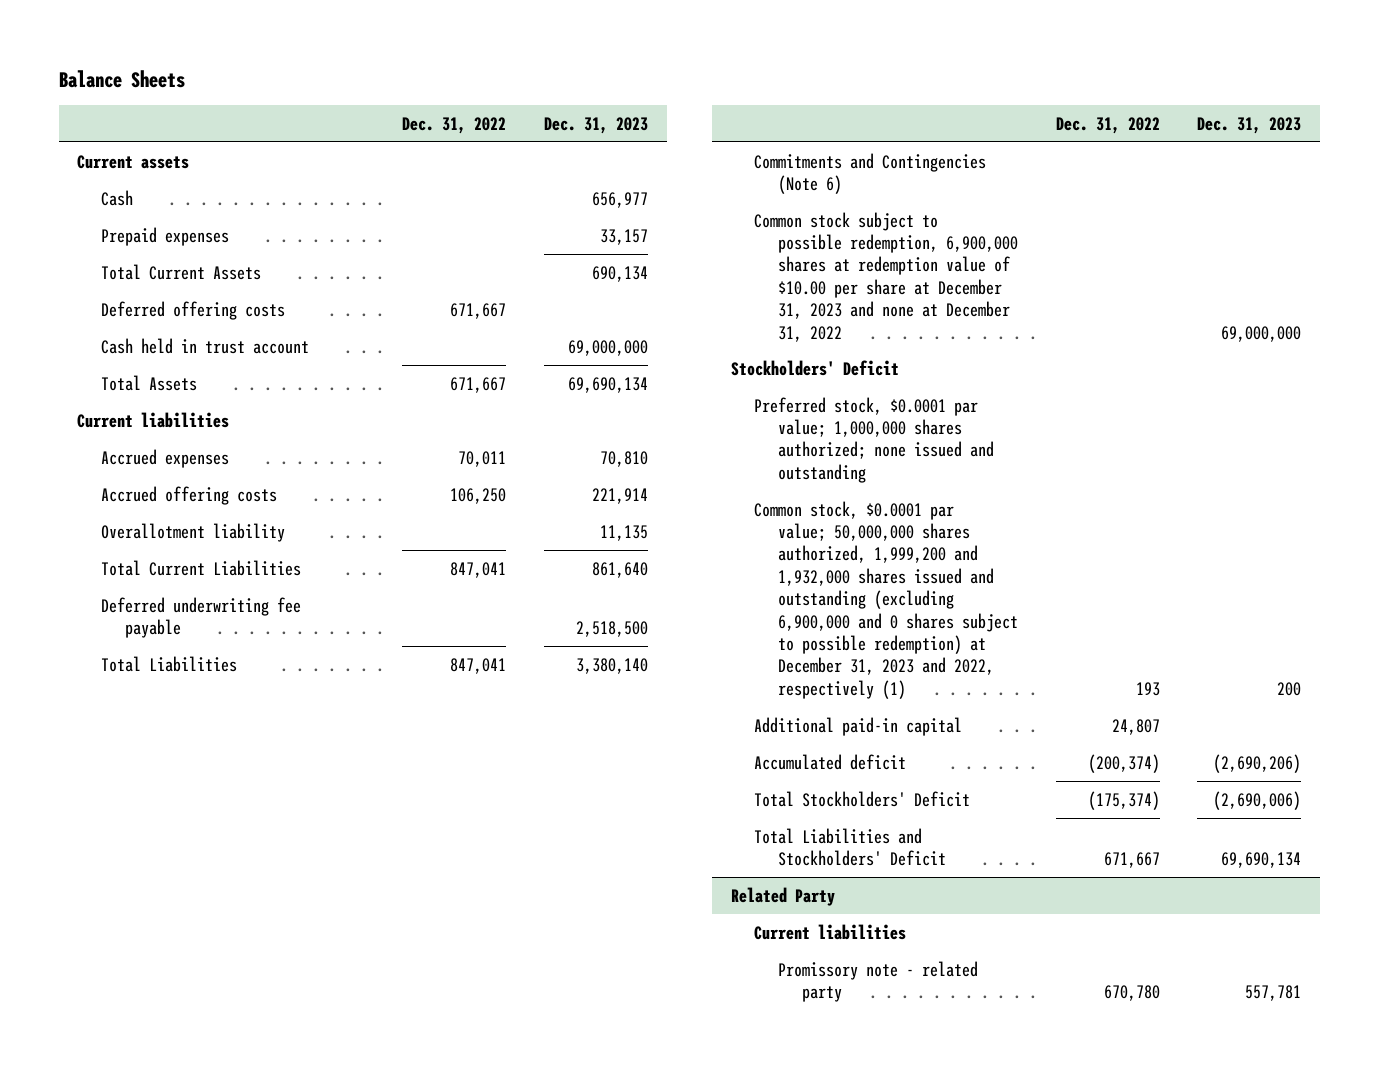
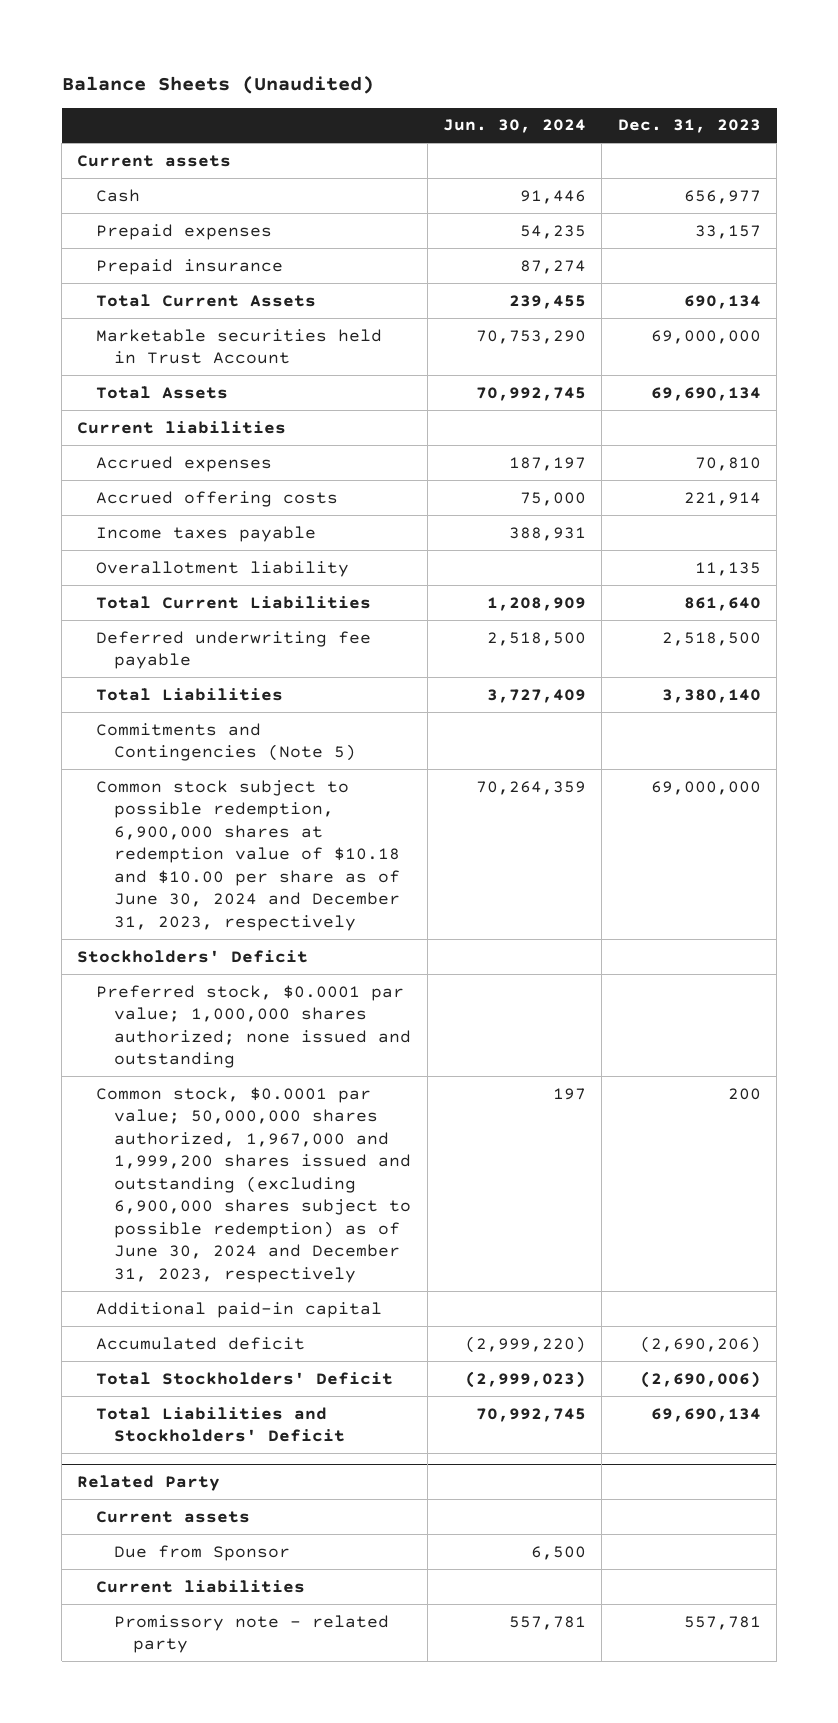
- Balance Sheets
+ Balance Sheets (Unaudited)
- | Dec. 31, 2022 | Dec. 31, 2023
+ | Jun. 30, 2024 | Dec. 31, 2023
+ Prepaid insurance | 87,274 |
- Deferred offering costs | 671,667 |
- Cash held in trust account | | 69,000,000
+ Marketable securities held in Trust Account | 70,753,290 | 69,000,000
+ Income taxes payable | 388,931 |
- Commitments and Contingencies (Note 6)
- Common stock subject to possible redemption, 6,900,000 shares at redemption value of $10.00 per share at December 31, 2023 and none at December 31, 2022 | | 69,000,000
+ Commitments and Contingencies (Note 5)
+ Common stock subject to possible redemption, 6,900,000 shares at redemption value of $10.18 and $10.00 per share as of June 30, 2024 and December 31, 2023, respectively | 70,264,359 | 69,000,000
- Common stock, $0.0001 par value; 50,000,000 shares authorized, 1,999,200 and 1,932,000 shares issued and outstanding (excluding 6,900,000 and 0 shares subject to possible redemption) at December 31, 2023 and 2022, respectively (1) | 193 | 200
+ Common stock, $0.0001 par value; 50,000,000 shares authorized, 1,967,000 and 1,999,200 shares issued and outstanding (excluding 6,900,000 shares subject to possible redemption) as of June 30, 2024 and December 31, 2023, respectively | 197 | 200
@ Related Party
+ Current assets
+ Due from Sponsor | 6,500 |

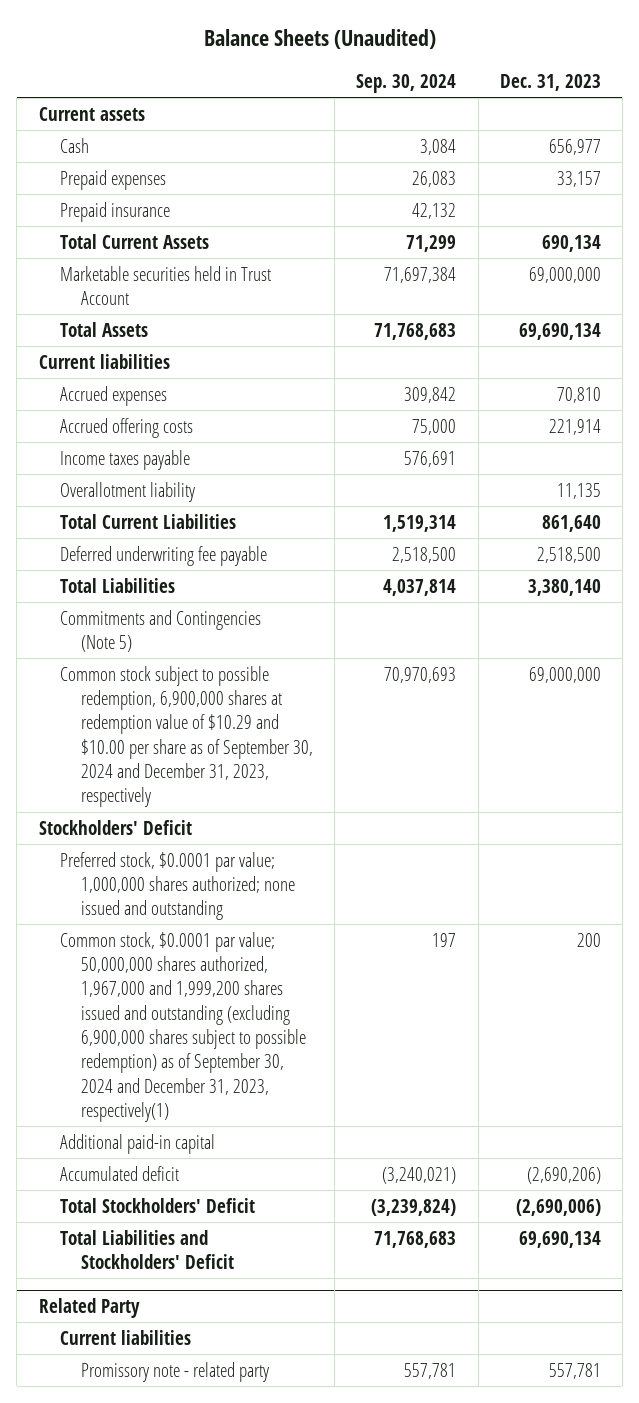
- | Jun. 30, 2024 | Dec. 31, 2023
+ | Sep. 30, 2024 | Dec. 31, 2023
- Common stock subject to possible redemption, 6,900,000 shares at redemption value of $10.18 and $10.00 per share as of June 30, 2024 and December 31, 2023, respectively | 70,264,359 | 69,000,000
+ Common stock subject to possible redemption, 6,900,000 shares at redemption value of $10.29 and $10.00 per share as of September 30, 2024 and December 31, 2023, respectively | 70,970,693 | 69,000,000
- Common stock, $0.0001 par value; 50,000,000 shares authorized, 1,967,000 and 1,999,200 shares issued and outstanding (excluding 6,900,000 shares subject to possible redemption) as of June 30, 2024 and December 31, 2023, respectively | 197 | 200
+ Common stock, $0.0001 par value; 50,000,000 shares authorized, 1,967,000 and 1,999,200 shares issued and outstanding (excluding 6,900,000 shares subject to possible redemption) as of September 30, 2024 and December 31, 2023, respectively(1) | 197 | 200
@ Related Party
- Current assets
- Due from Sponsor | 6,500 |

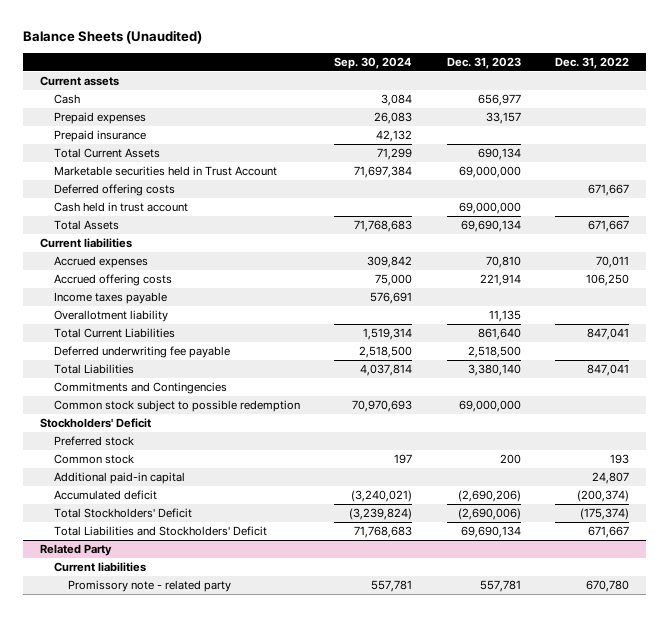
- | Sep. 30, 2024 | Dec. 31, 2023
+ | Sep. 30, 2024 | Dec. 31, 2023 | Dec. 31, 2022
+ Deferred offering costs | | | 671,667
+ Cash held in trust account | | 69,000,000 |
- Commitments and Contingencies (Note 5)
- Common stock subject to possible redemption, 6,900,000 shares at redemption value of $10.29 and $10.00 per share as of September 30, 2024 and December 31, 2023, respectively | 70,970,693 | 69,000,000
+ Commitments and Contingencies
+ Common stock subject to possible redemption | 70,970,693 | 69,000,000 |
- Preferred stock, $0.0001 par value; 1,000,000 shares authorized; none issued and outstanding
- Common stock, $0.0001 par value; 50,000,000 shares authorized, 1,967,000 and 1,999,200 shares issued and outstanding (excluding 6,900,000 shares subject to possible redemption) as of September 30, 2024 and December 31, 2023, respectively(1) | 197 | 200
+ Preferred stock
+ Common stock | 197 | 200 | 193

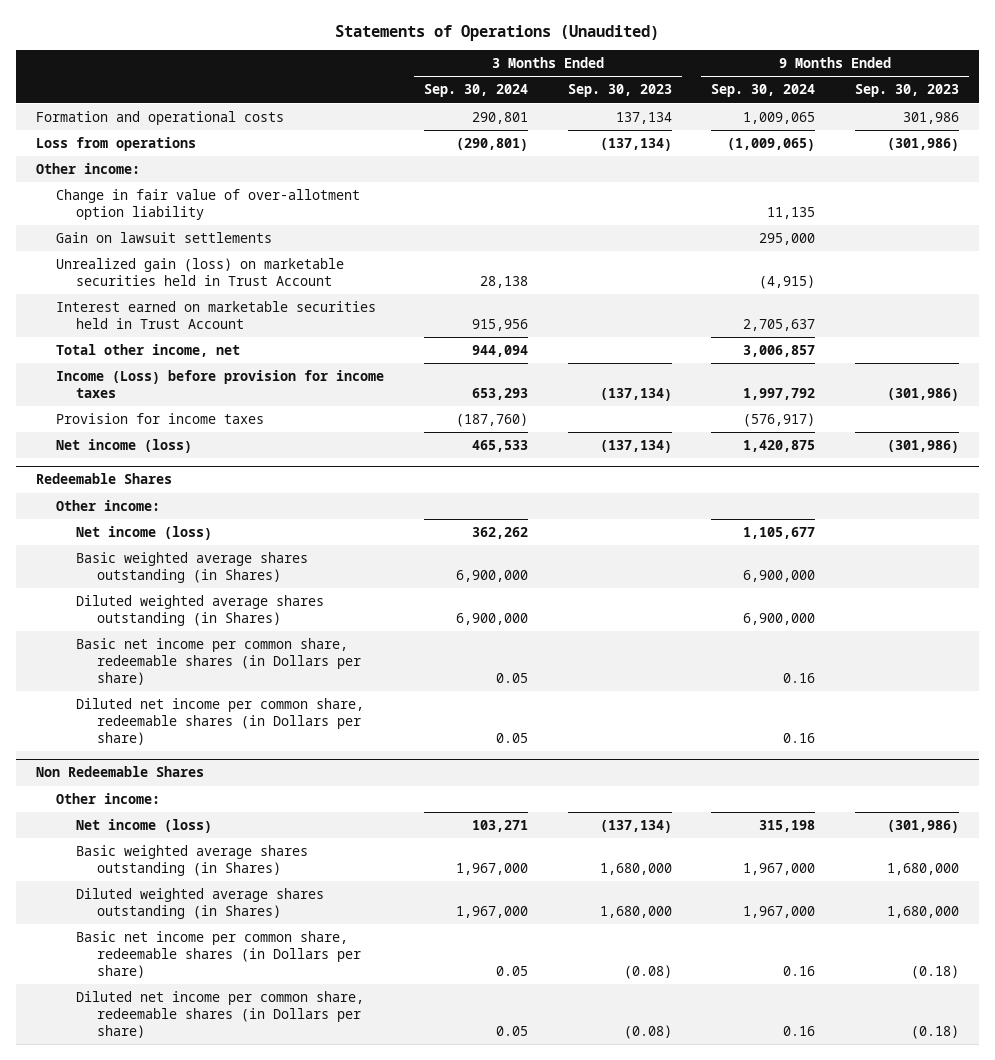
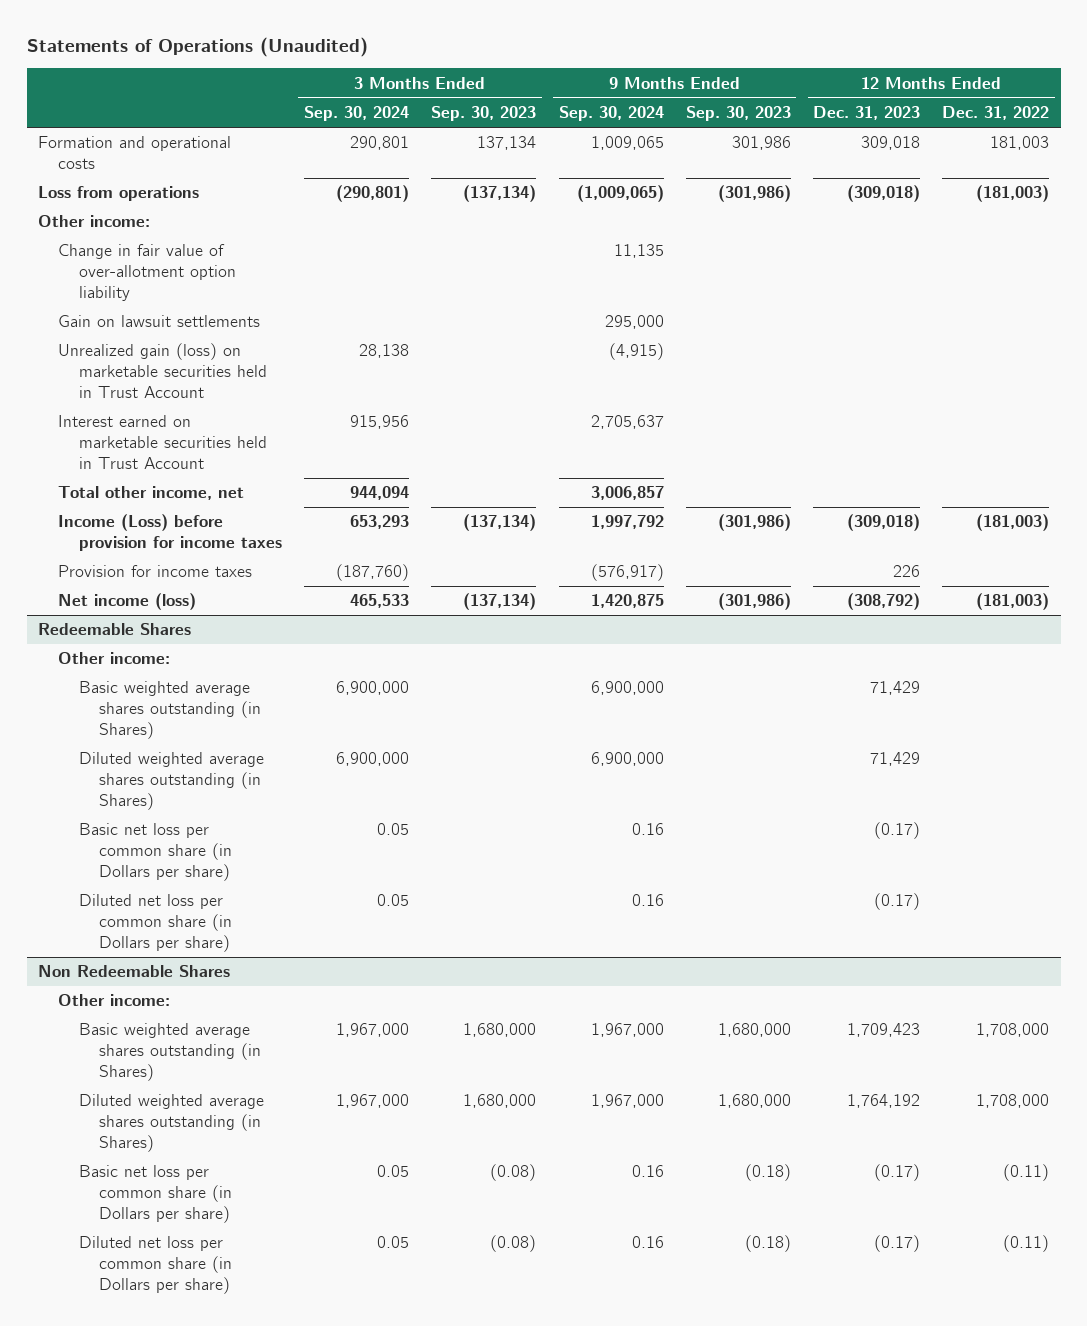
- | 3 Months Ended Sep. 30, 2024 | 3 Months Ended Sep. 30, 2023 | 9 Months Ended Sep. 30, 2024 | 9 Months Ended Sep. 30, 2023
+ | 3 Months Ended Sep. 30, 2024 | 3 Months Ended Sep. 30, 2023 | 9 Months Ended Sep. 30, 2024 | 9 Months Ended Sep. 30, 2023 | 12 Months Ended Dec. 31, 2023 | 12 Months Ended Dec. 31, 2022
@ Redeemable Shares
- Net income (loss) | 362,262 | | 1,105,677 |
- Basic net income per common share, redeemable shares (in Dollars per share) | 0.05 | | 0.16 |
- Diluted net income per common share, redeemable shares (in Dollars per share) | 0.05 | | 0.16 |
+ Basic net loss per common share (in Dollars per share) | 0.05 | | 0.16 | | (0.17) |
+ Diluted net loss per common share (in Dollars per share) | 0.05 | | 0.16 | | (0.17) |
@ Non Redeemable Shares
- Net income (loss) | 103,271 | (137,134) | 315,198 | (301,986)
- Basic net income per common share, redeemable shares (in Dollars per share) | 0.05 | (0.08) | 0.16 | (0.18)
- Diluted net income per common share, redeemable shares (in Dollars per share) | 0.05 | (0.08) | 0.16 | (0.18)
+ Basic net loss per common share (in Dollars per share) | 0.05 | (0.08) | 0.16 | (0.18) | (0.17) | (0.11)
+ Diluted net loss per common share (in Dollars per share) | 0.05 | (0.08) | 0.16 | (0.18) | (0.17) | (0.11)

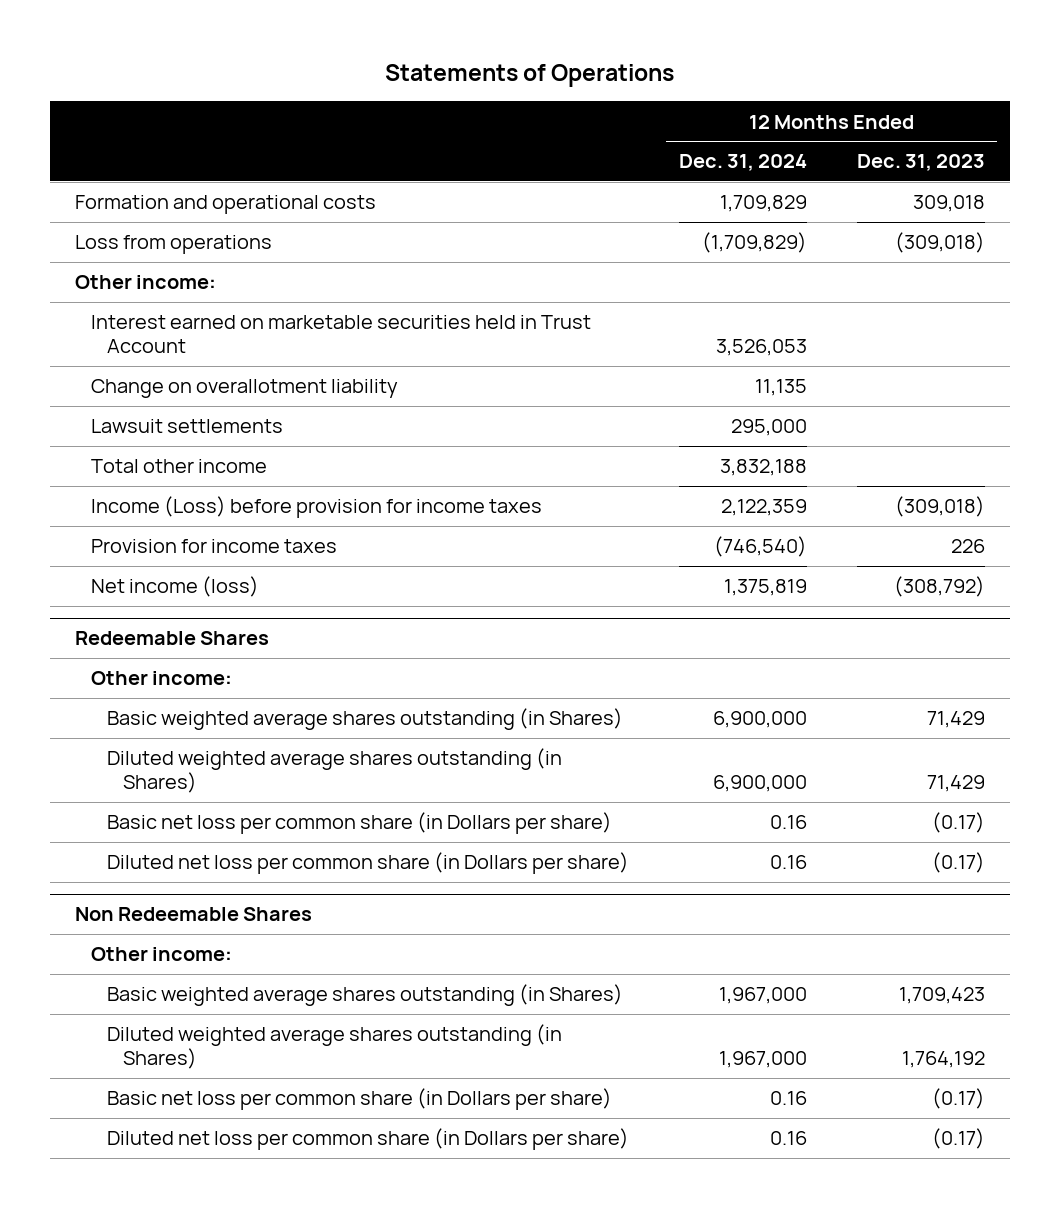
- Statements of Operations (Unaudited)
+ Statements of Operations
- | 3 Months Ended Sep. 30, 2024 | 3 Months Ended Sep. 30, 2023 | 9 Months Ended Sep. 30, 2024 | 9 Months Ended Sep. 30, 2023 | 12 Months Ended Dec. 31, 2023 | 12 Months Ended Dec. 31, 2022
+ | 12 Months Ended Dec. 31, 2024 | 12 Months Ended Dec. 31, 2023
- Change in fair value of over-allotment option liability | | | 11,135 | | |
- Gain on lawsuit settlements | | | 295,000 | | |
- Unrealized gain (loss) on marketable securities held in Trust Account | 28,138 | | (4,915) | | |
- Total other income, net | 944,094 | | 3,006,857 | | |
+ Change on overallotment liability | 11,135 |
+ Lawsuit settlements | 295,000 |
+ Total other income | 3,832,188 |

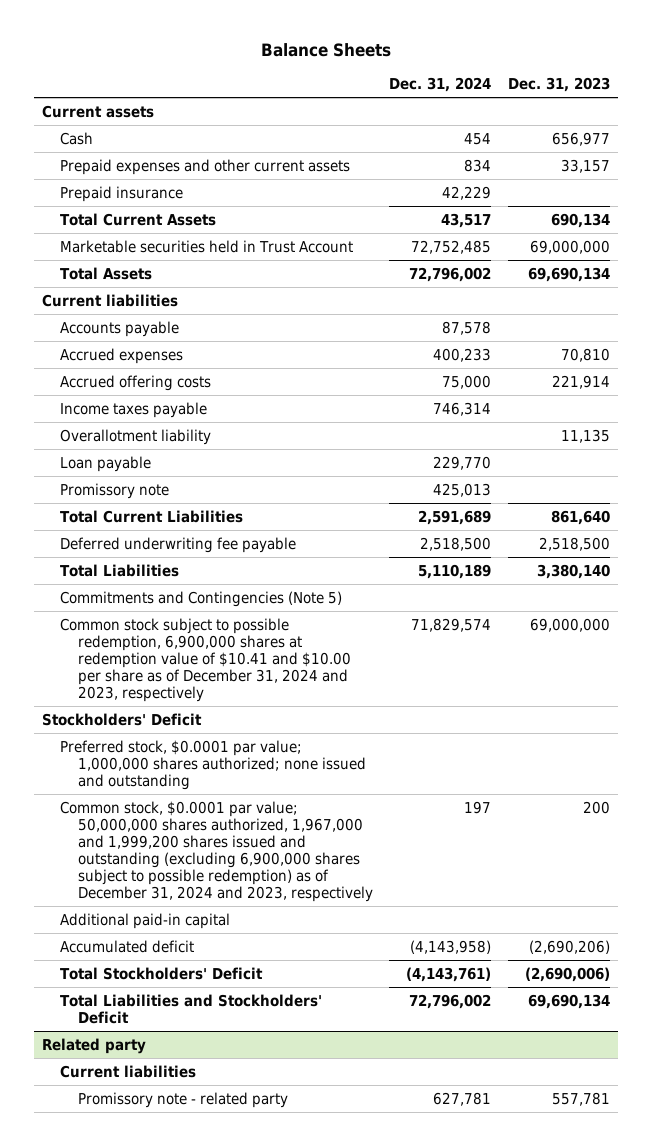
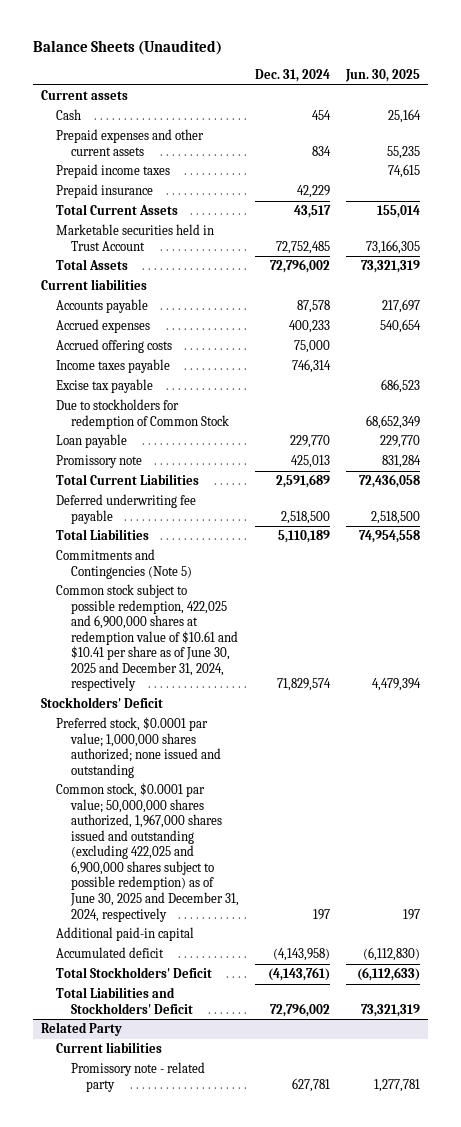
- Balance Sheets
+ Balance Sheets (Unaudited)
- | Dec. 31, 2024 | Dec. 31, 2023
+ | Dec. 31, 2024 | Jun. 30, 2025
+ Prepaid income taxes | | 74,615
- Overallotment liability | | 11,135
+ Excise tax payable | | 686,523
+ Due to stockholders for redemption of Common Stock | | 68,652,349
- Common stock subject to possible redemption, 6,900,000 shares at redemption value of $10.41 and $10.00 per share as of December 31, 2024 and 2023, respectively | 71,829,574 | 69,000,000
+ Common stock subject to possible redemption, 422,025 and 6,900,000 shares at redemption value of $10.61 and $10.41 per share as of June 30, 2025 and December 31, 2024, respectively | 71,829,574 | 4,479,394
- Common stock, $0.0001 par value; 50,000,000 shares authorized, 1,967,000 and 1,999,200 shares issued and outstanding (excluding 6,900,000 shares subject to possible redemption) as of December 31, 2024 and 2023, respectively | 197 | 200
+ Common stock, $0.0001 par value; 50,000,000 shares authorized, 1,967,000 shares issued and outstanding (excluding 422,025 and 6,900,000 shares subject to possible redemption) as of June 30, 2025 and December 31, 2024, respectively | 197 | 197
- Related party
+ Related Party

